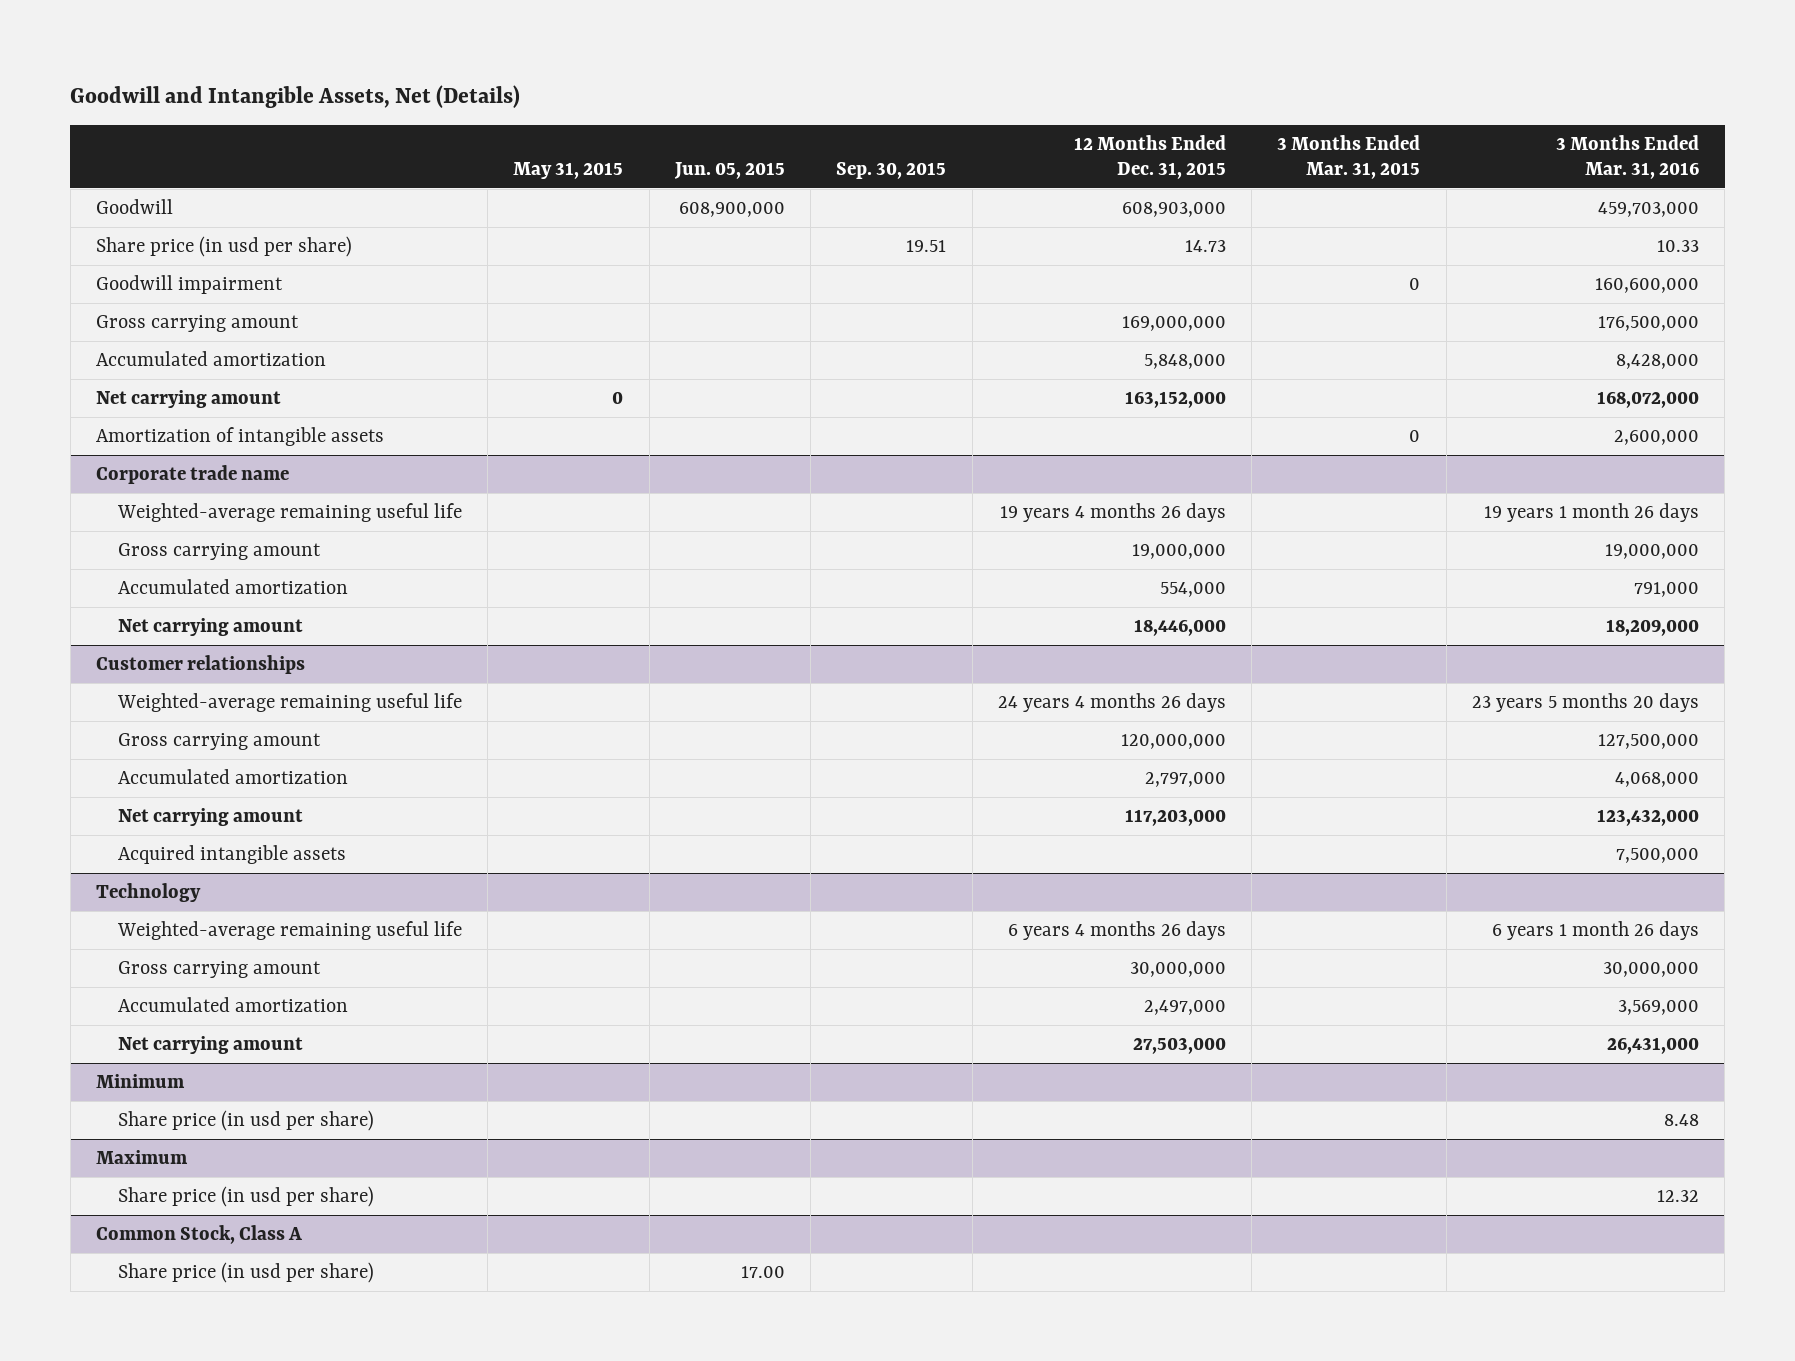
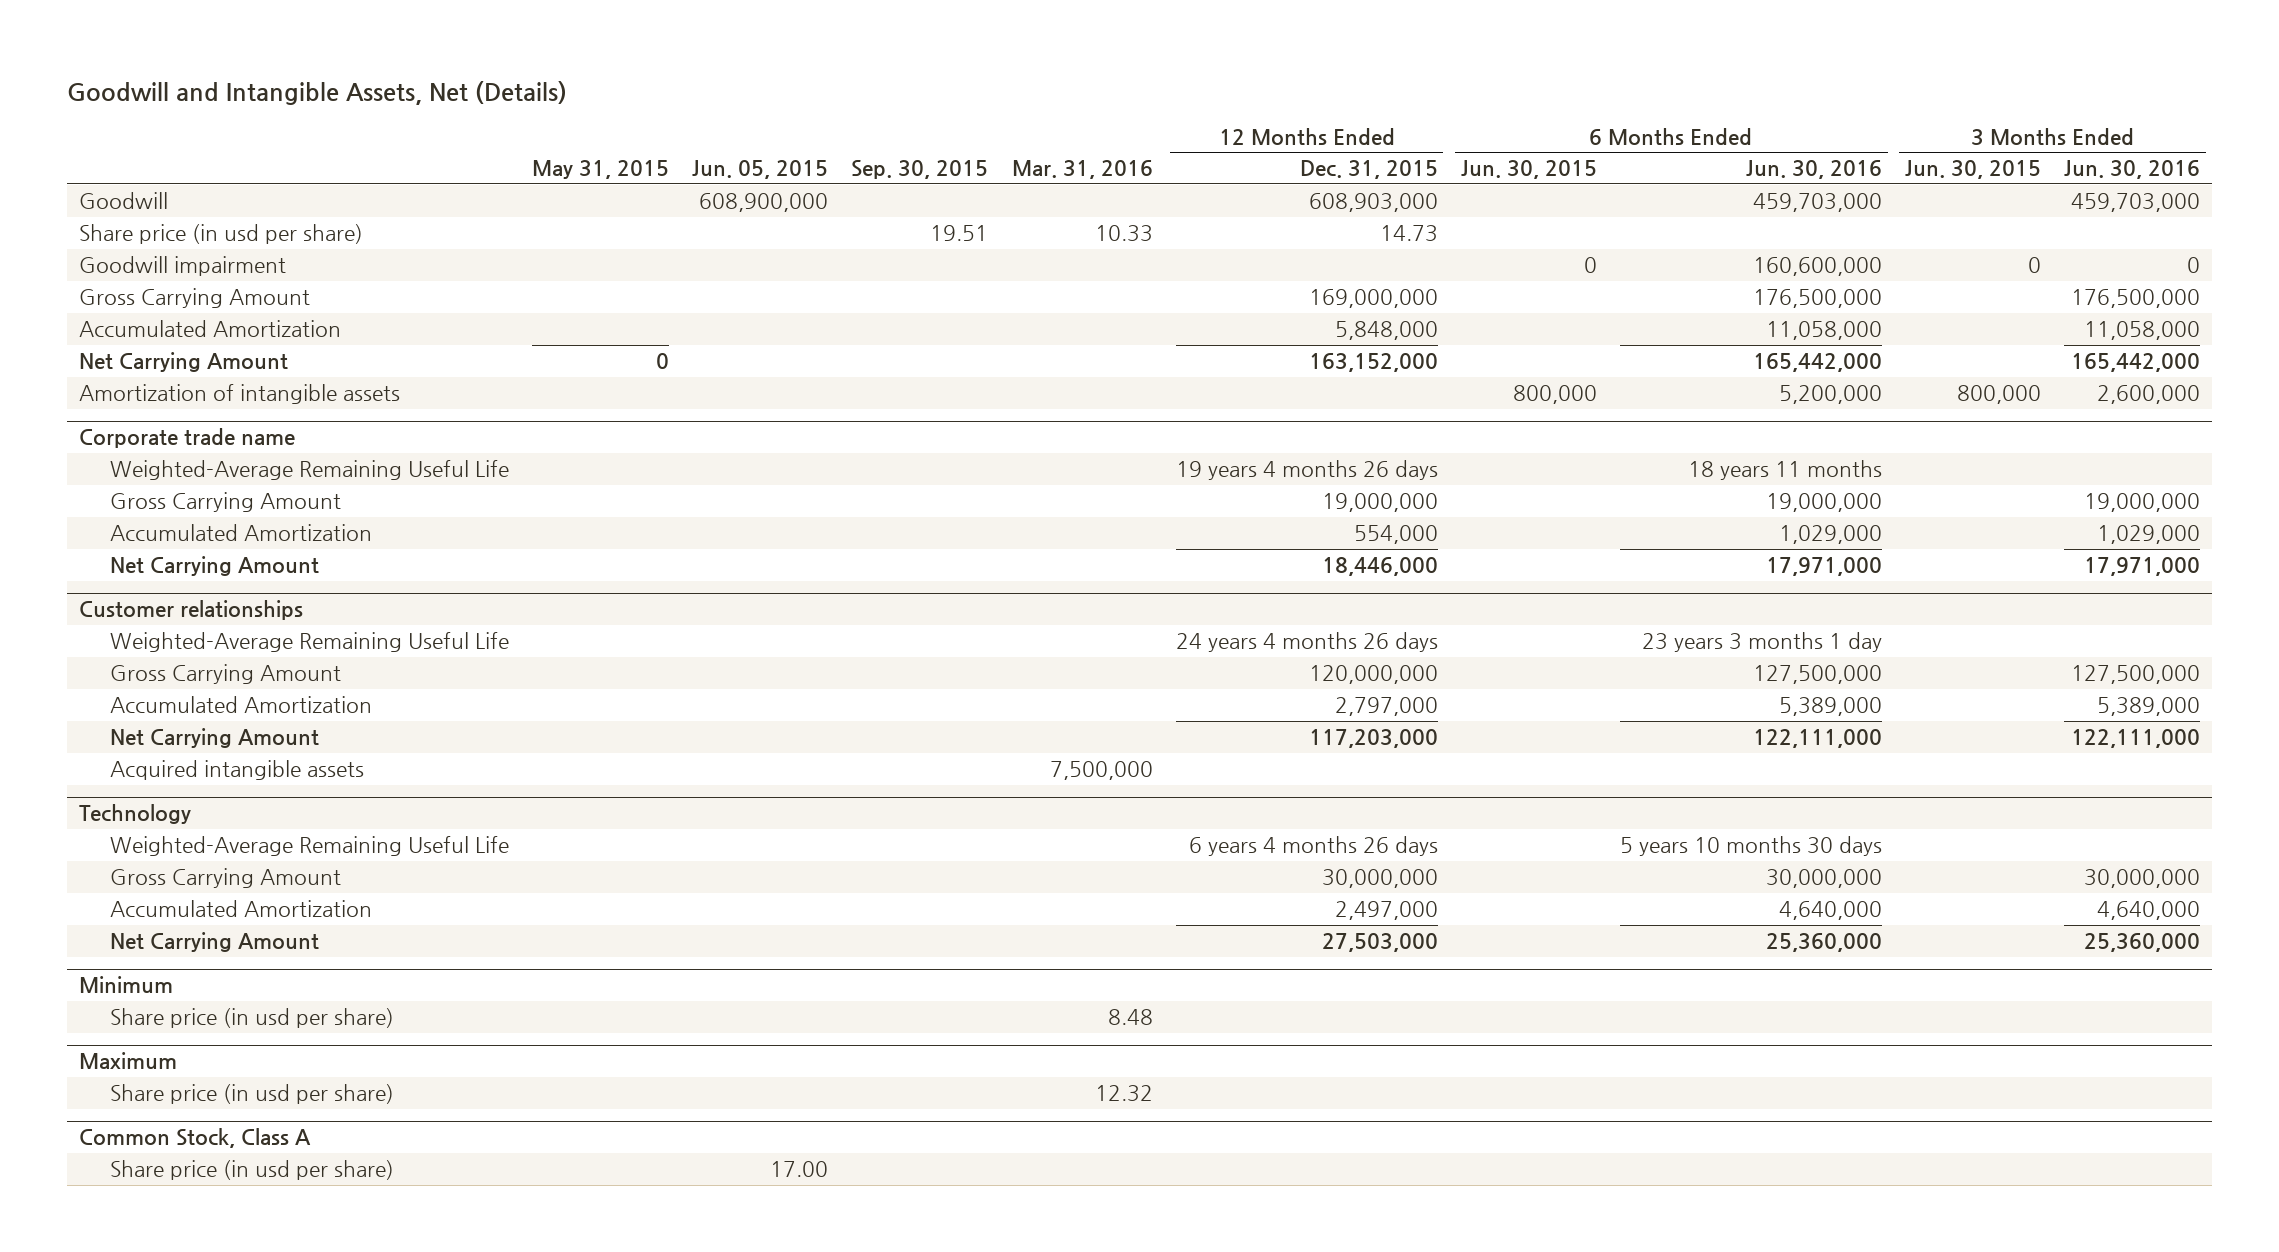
- | May 31, 2015 | Jun. 05, 2015 | Sep. 30, 2015 | 12 Months Ended Dec. 31, 2015 | 3 Months Ended Mar. 31, 2015 | 3 Months Ended Mar. 31, 2016
+ | May 31, 2015 | Jun. 05, 2015 | Sep. 30, 2015 | Mar. 31, 2016 | 12 Months Ended Dec. 31, 2015 | 6 Months Ended Jun. 30, 2015 | 6 Months Ended Jun. 30, 2016 | 3 Months Ended Jun. 30, 2015 | 3 Months Ended Jun. 30, 2016
- Gross carrying amount | | | | 169,000,000 | | 176,500,000
- Accumulated amortization | | | | 5,848,000 | | 8,428,000
- Net carrying amount | 0 | | | 163,152,000 | | 168,072,000
+ Gross Carrying Amount | | | | | 169,000,000 | | 176,500,000 | | 176,500,000
+ Accumulated Amortization | | | | | 5,848,000 | | 11,058,000 | | 11,058,000
+ Net Carrying Amount | 0 | | | | 163,152,000 | | 165,442,000 | | 165,442,000
@ Corporate trade name
- Weighted-average remaining useful life | | | | 19 years 4 months 26 days | | 19 years 1 month 26 days
- Gross carrying amount | | | | 19,000,000 | | 19,000,000
- Accumulated amortization | | | | 554,000 | | 791,000
- Net carrying amount | | | | 18,446,000 | | 18,209,000
+ Weighted-Average Remaining Useful Life | | | | | 19 years 4 months 26 days | | 18 years 11 months | |
+ Gross Carrying Amount | | | | | 19,000,000 | | 19,000,000 | | 19,000,000
+ Accumulated Amortization | | | | | 554,000 | | 1,029,000 | | 1,029,000
+ Net Carrying Amount | | | | | 18,446,000 | | 17,971,000 | | 17,971,000
@ Customer relationships
- Weighted-average remaining useful life | | | | 24 years 4 months 26 days | | 23 years 5 months 20 days
- Gross carrying amount | | | | 120,000,000 | | 127,500,000
- Accumulated amortization | | | | 2,797,000 | | 4,068,000
- Net carrying amount | | | | 117,203,000 | | 123,432,000
+ Weighted-Average Remaining Useful Life | | | | | 24 years 4 months 26 days | | 23 years 3 months 1 day | |
+ Gross Carrying Amount | | | | | 120,000,000 | | 127,500,000 | | 127,500,000
+ Accumulated Amortization | | | | | 2,797,000 | | 5,389,000 | | 5,389,000
+ Net Carrying Amount | | | | | 117,203,000 | | 122,111,000 | | 122,111,000
@ Technology
- Weighted-average remaining useful life | | | | 6 years 4 months 26 days | | 6 years 1 month 26 days
- Gross carrying amount | | | | 30,000,000 | | 30,000,000
- Accumulated amortization | | | | 2,497,000 | | 3,569,000
- Net carrying amount | | | | 27,503,000 | | 26,431,000
+ Weighted-Average Remaining Useful Life | | | | | 6 years 4 months 26 days | | 5 years 10 months 30 days | |
+ Gross Carrying Amount | | | | | 30,000,000 | | 30,000,000 | | 30,000,000
+ Accumulated Amortization | | | | | 2,497,000 | | 4,640,000 | | 4,640,000
+ Net Carrying Amount | | | | | 27,503,000 | | 25,360,000 | | 25,360,000

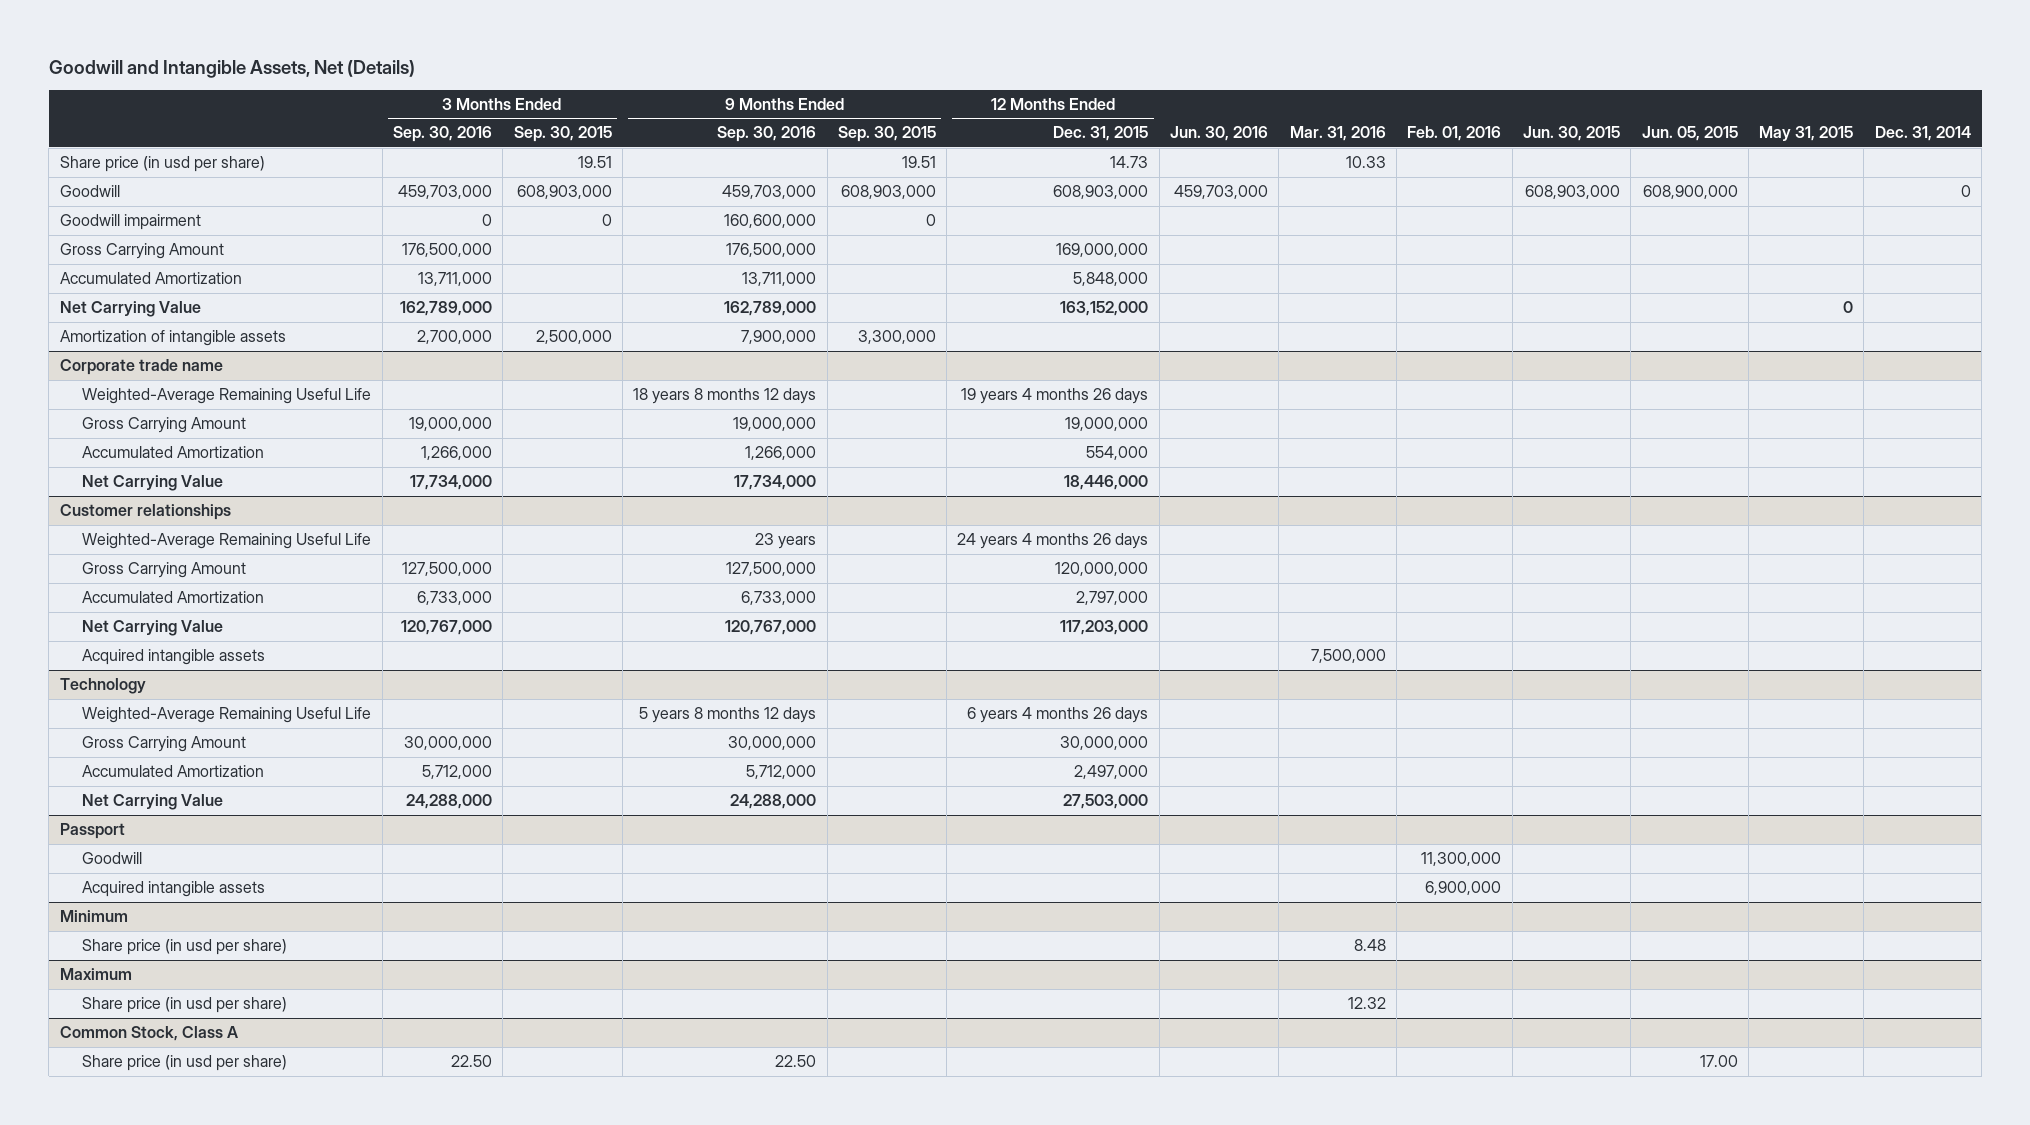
- | May 31, 2015 | Jun. 05, 2015 | Sep. 30, 2015 | Mar. 31, 2016 | 12 Months Ended Dec. 31, 2015 | 6 Months Ended Jun. 30, 2015 | 6 Months Ended Jun. 30, 2016 | 3 Months Ended Jun. 30, 2015 | 3 Months Ended Jun. 30, 2016
+ | 3 Months Ended Sep. 30, 2016 | 3 Months Ended Sep. 30, 2015 | 9 Months Ended Sep. 30, 2016 | 9 Months Ended Sep. 30, 2015 | 12 Months Ended Dec. 31, 2015 | Jun. 30, 2016 | Mar. 31, 2016 | Feb. 01, 2016 | Jun. 30, 2015 | Jun. 05, 2015 | May 31, 2015 | Dec. 31, 2014
moved down: Goodwill | 459,703,000 | 608,903,000 | 459,703,000 | 608,903,000 | 608,903,000 | 459,703,000 | | | 608,903,000 | 608,900,000 | | 0
- Net Carrying Amount | 0 | | | | 163,152,000 | | 165,442,000 | | 165,442,000
+ Net Carrying Value | 162,789,000 | | 162,789,000 | | 163,152,000 | | | | | | 0 |
@ Corporate trade name
- Net Carrying Amount | | | | | 18,446,000 | | 17,971,000 | | 17,971,000
+ Net Carrying Value | 17,734,000 | | 17,734,000 | | 18,446,000 | | | | | | |
@ Customer relationships
- Net Carrying Amount | | | | | 117,203,000 | | 122,111,000 | | 122,111,000
+ Net Carrying Value | 120,767,000 | | 120,767,000 | | 117,203,000 | | | | | | |
@ Technology
- Net Carrying Amount | | | | | 27,503,000 | | 25,360,000 | | 25,360,000
+ Net Carrying Value | 24,288,000 | | 24,288,000 | | 27,503,000 | | | | | | |
+ Passport
+ Goodwill | | | | | | | | 11,300,000 | | | |
+ Acquired intangible assets | | | | | | | | 6,900,000 | | | |

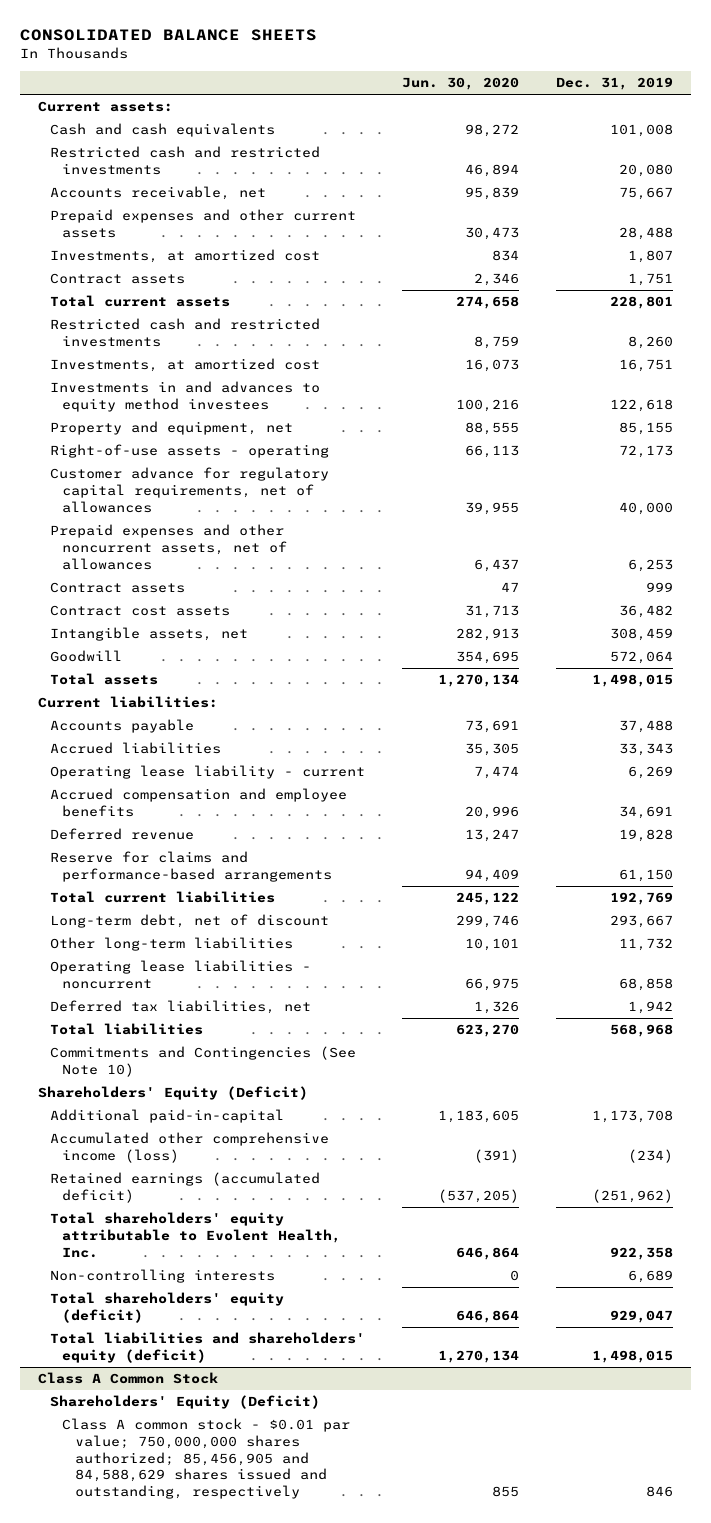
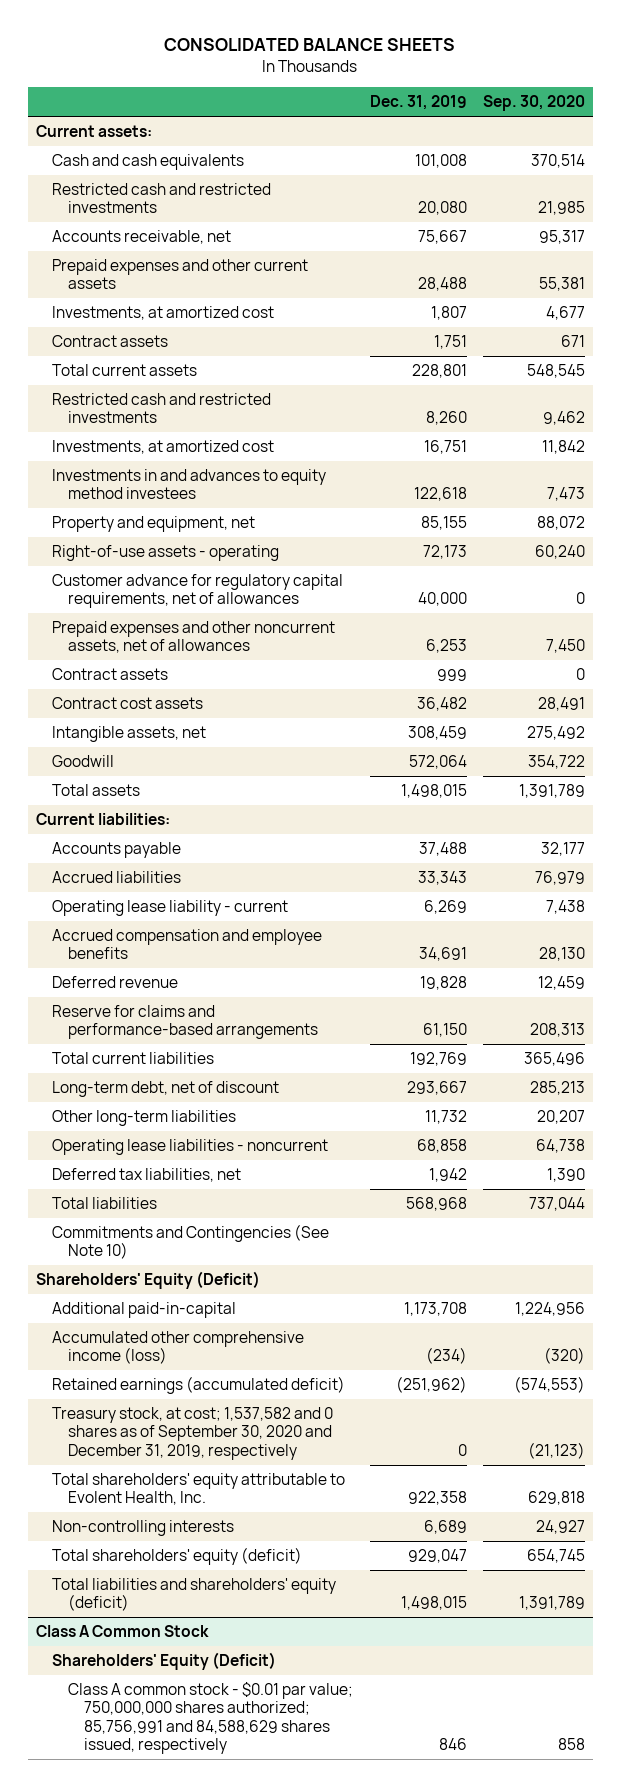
- | Jun. 30, 2020 | Dec. 31, 2019
+ | Dec. 31, 2019 | Sep. 30, 2020
+ Treasury stock, at cost; 1,537,582 and 0 shares as of September 30, 2020 and December 31, 2019, respectively | 0 | (21,123)
@ Class A Common Stock
- Class A common stock - $0.01 par value; 750,000,000 shares authorized; 85,456,905 and 84,588,629 shares issued and outstanding, respectively | 855 | 846
+ Class A common stock - $0.01 par value; 750,000,000 shares authorized; 85,756,991 and 84,588,629 shares issued, respectively | 846 | 858

